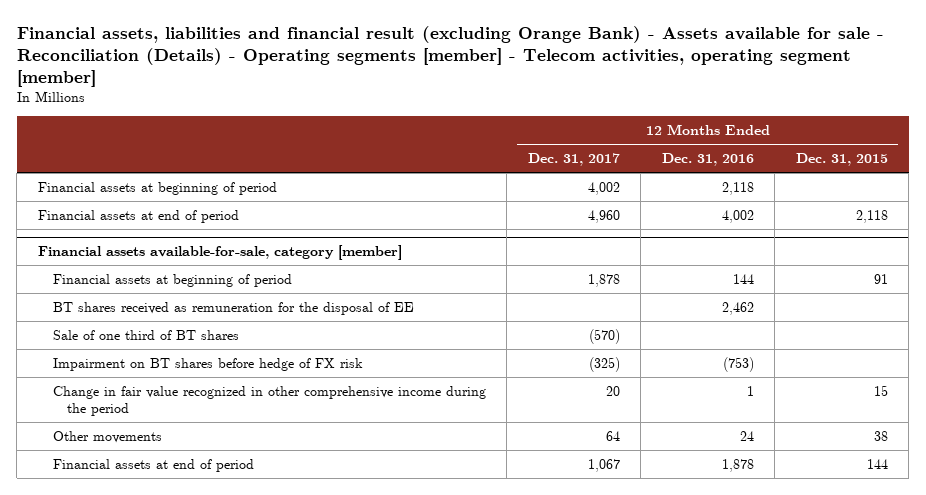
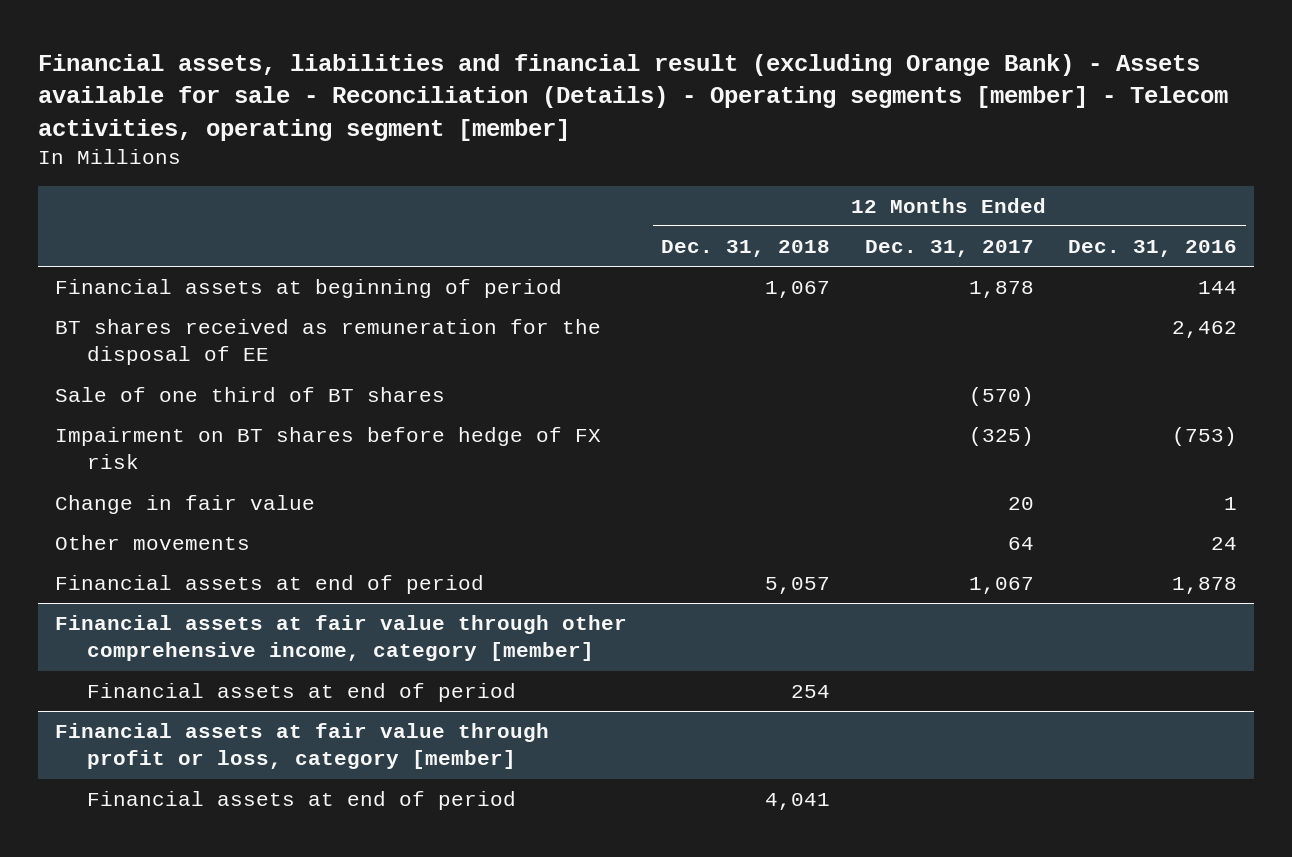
- | 12 Months Ended Dec. 31, 2017 | 12 Months Ended Dec. 31, 2016 | 12 Months Ended Dec. 31, 2015
+ | 12 Months Ended Dec. 31, 2018 | 12 Months Ended Dec. 31, 2017 | 12 Months Ended Dec. 31, 2016
- Financial assets at beginning of period | 4,002 | 2,118 |
- Financial assets at end of period | 4,960 | 4,002 | 2,118
- Financial assets available-for-sale, category [member]
- Change in fair value recognized in other comprehensive income during the period | 20 | 1 | 15
+ Change in fair value | | 20 | 1
+ Financial assets at fair value through other comprehensive income, category [member]
+ Financial assets at end of period | 254 | |
+ Financial assets at fair value through profit or loss, category [member]
+ Financial assets at end of period | 4,041 | |

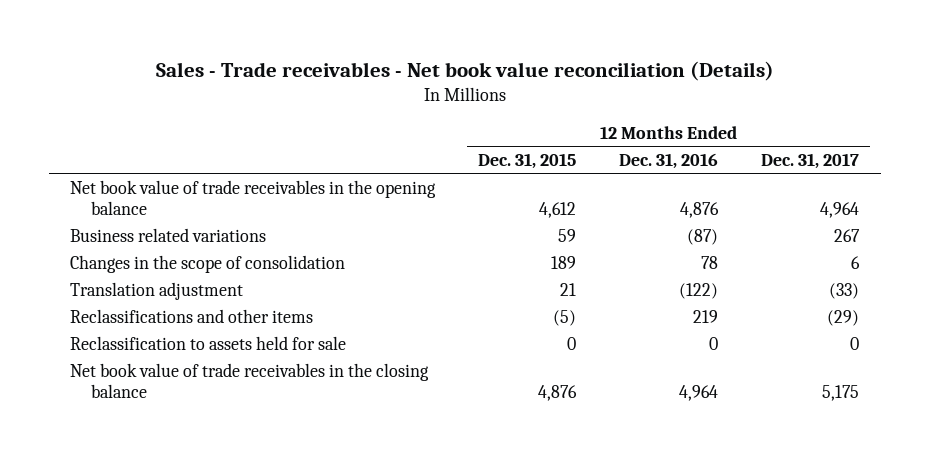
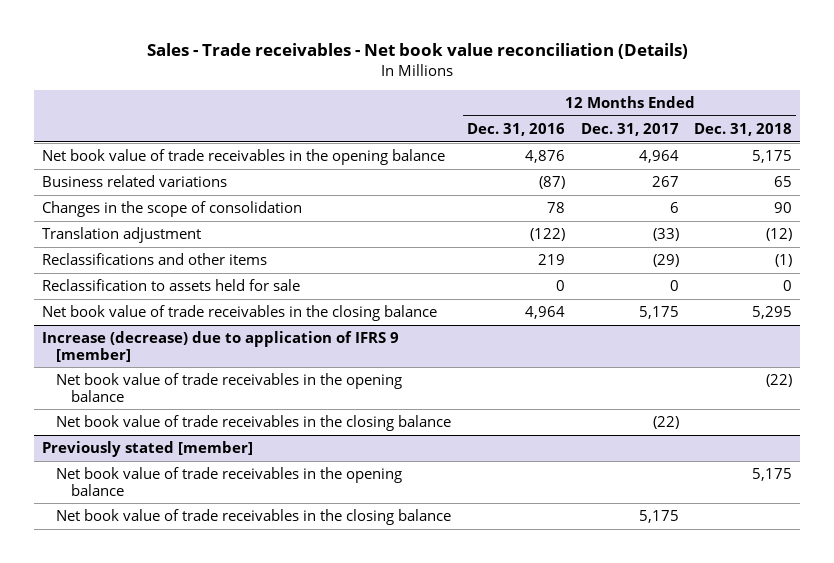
- | 12 Months Ended Dec. 31, 2015 | 12 Months Ended Dec. 31, 2016 | 12 Months Ended Dec. 31, 2017
+ | 12 Months Ended Dec. 31, 2016 | 12 Months Ended Dec. 31, 2017 | 12 Months Ended Dec. 31, 2018
+ Increase (decrease) due to application of IFRS 9 [member]
+ Net book value of trade receivables in the opening balance | | | (22)
+ Net book value of trade receivables in the closing balance | | (22) |
+ Previously stated [member]
+ Net book value of trade receivables in the opening balance | | | 5,175
+ Net book value of trade receivables in the closing balance | | 5,175 |

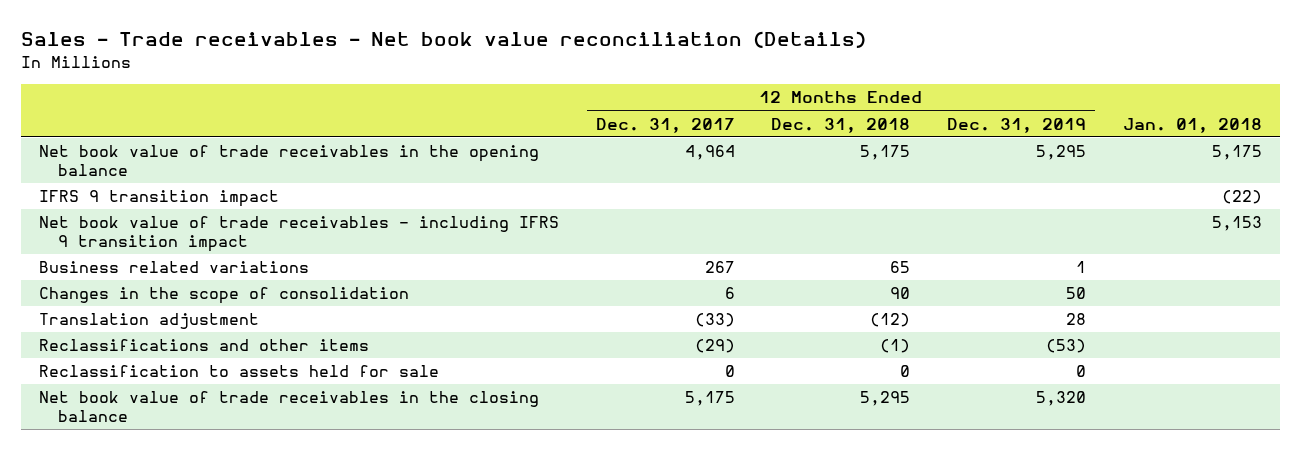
- | 12 Months Ended Dec. 31, 2016 | 12 Months Ended Dec. 31, 2017 | 12 Months Ended Dec. 31, 2018
+ | 12 Months Ended Dec. 31, 2017 | 12 Months Ended Dec. 31, 2018 | 12 Months Ended Dec. 31, 2019 | Jan. 01, 2018
+ IFRS 9 transition impact | | | | (22)
+ Net book value of trade receivables - including IFRS 9 transition impact | | | | 5,153
- Increase (decrease) due to application of IFRS 9 [member]
- Net book value of trade receivables in the opening balance | | | (22)
- Net book value of trade receivables in the closing balance | | (22) |
- Previously stated [member]
- Net book value of trade receivables in the opening balance | | | 5,175
- Net book value of trade receivables in the closing balance | | 5,175 |

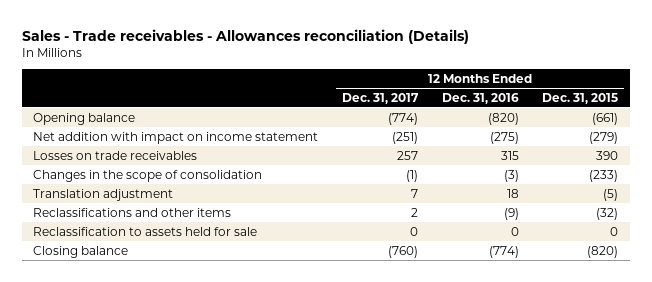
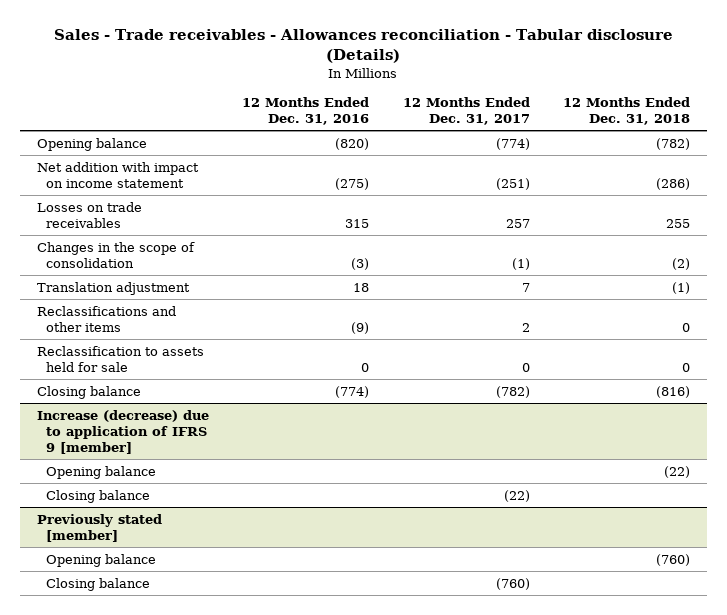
- Sales - Trade receivables - Allowances reconciliation (Details)
+ Sales - Trade receivables - Allowances reconciliation - Tabular disclosure (Details)
- | 12 Months Ended Dec. 31, 2017 | 12 Months Ended Dec. 31, 2016 | 12 Months Ended Dec. 31, 2015
+ | 12 Months Ended Dec. 31, 2016 | 12 Months Ended Dec. 31, 2017 | 12 Months Ended Dec. 31, 2018
- Closing balance | (760) | (774) | (820)
+ Closing balance | (774) | (782) | (816)
+ Increase (decrease) due to application of IFRS 9 [member]
+ Opening balance | | | (22)
+ Closing balance | | (22) |
+ Previously stated [member]
+ Opening balance | | | (760)
+ Closing balance | | (760) |

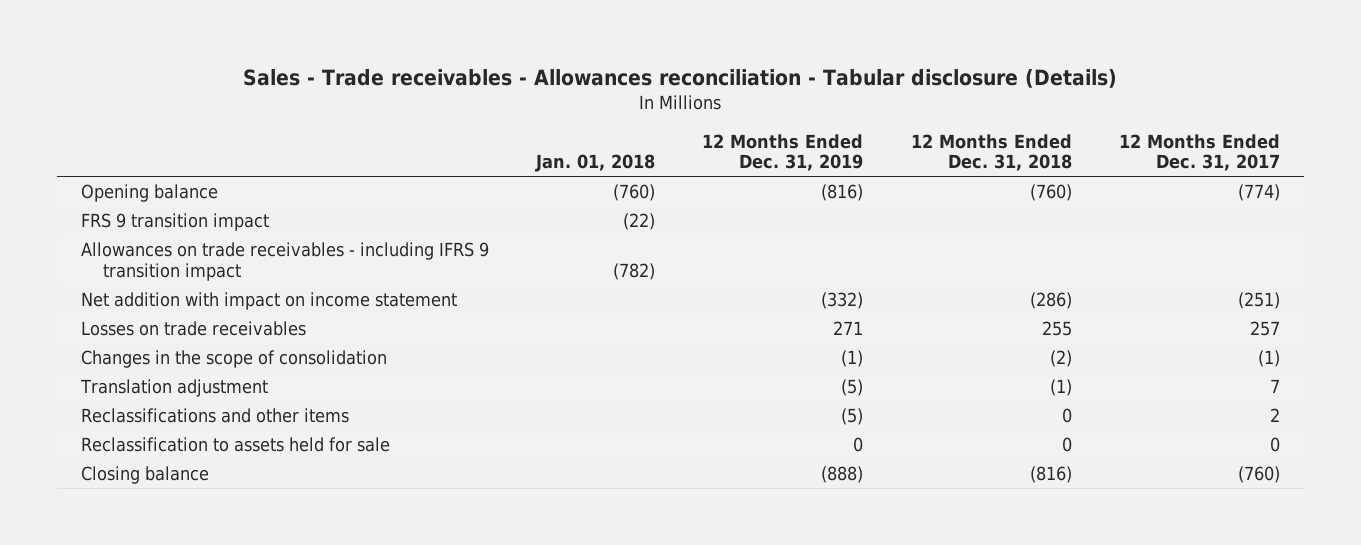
- | 12 Months Ended Dec. 31, 2016 | 12 Months Ended Dec. 31, 2017 | 12 Months Ended Dec. 31, 2018
+ | Jan. 01, 2018 | 12 Months Ended Dec. 31, 2019 | 12 Months Ended Dec. 31, 2018 | 12 Months Ended Dec. 31, 2017
- Opening balance | (820) | (774) | (782)
+ Opening balance | (760) | (816) | (760) | (774)
+ FRS 9 transition impact | (22) | | |
+ Allowances on trade receivables - including IFRS 9 transition impact | (782) | | |
- Closing balance | (774) | (782) | (816)
- Increase (decrease) due to application of IFRS 9 [member]
- Opening balance | | | (22)
- Closing balance | | (22) |
- Previously stated [member]
- Opening balance | | | (760)
- Closing balance | | (760) |
+ Closing balance | | (888) | (816) | (760)

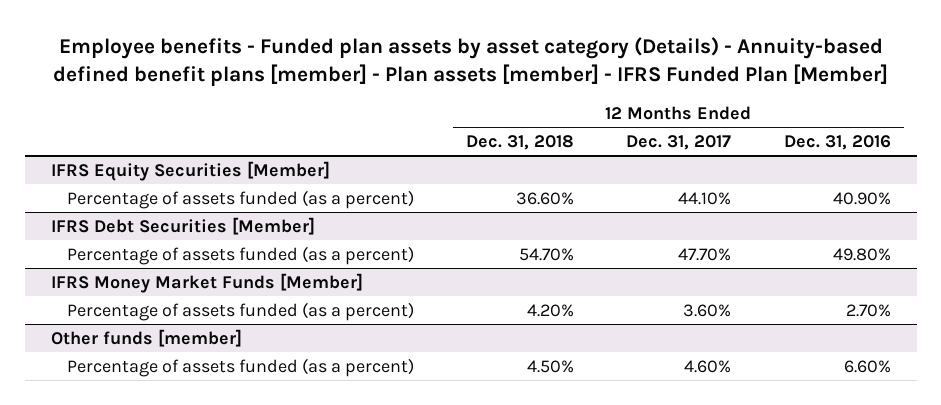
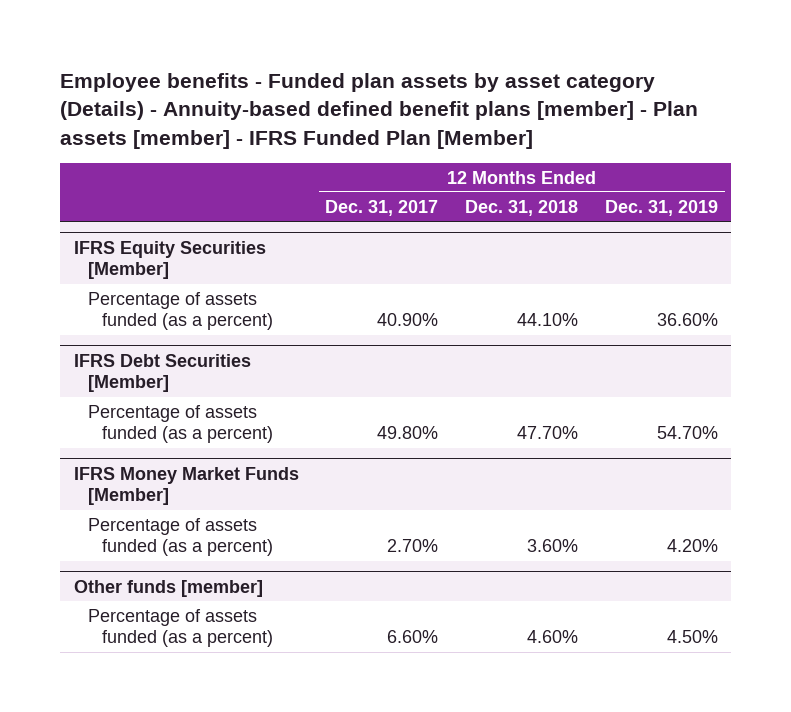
- | 12 Months Ended Dec. 31, 2018 | 12 Months Ended Dec. 31, 2017 | 12 Months Ended Dec. 31, 2016
+ | 12 Months Ended Dec. 31, 2017 | 12 Months Ended Dec. 31, 2018 | 12 Months Ended Dec. 31, 2019
@ IFRS Equity Securities [Member]
- Percentage of assets funded (as a percent) | 36.60% | 44.10% | 40.90%
+ Percentage of assets funded (as a percent) | 40.90% | 44.10% | 36.60%
@ IFRS Debt Securities [Member]
- Percentage of assets funded (as a percent) | 54.70% | 47.70% | 49.80%
+ Percentage of assets funded (as a percent) | 49.80% | 47.70% | 54.70%
@ IFRS Money Market Funds [Member]
- Percentage of assets funded (as a percent) | 4.20% | 3.60% | 2.70%
+ Percentage of assets funded (as a percent) | 2.70% | 3.60% | 4.20%
@ Other funds [member]
- Percentage of assets funded (as a percent) | 4.50% | 4.60% | 6.60%
+ Percentage of assets funded (as a percent) | 6.60% | 4.60% | 4.50%

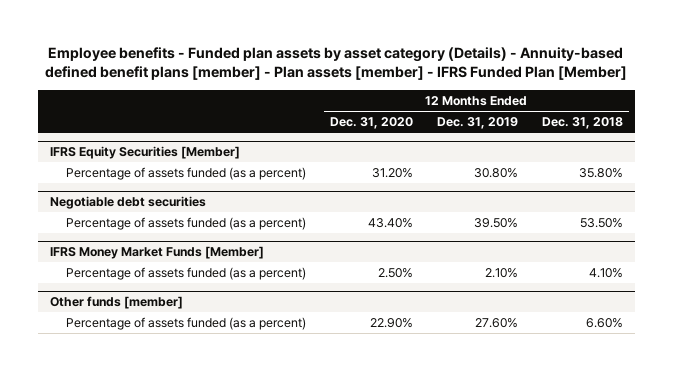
- | 12 Months Ended Dec. 31, 2017 | 12 Months Ended Dec. 31, 2018 | 12 Months Ended Dec. 31, 2019
+ | 12 Months Ended Dec. 31, 2020 | 12 Months Ended Dec. 31, 2019 | 12 Months Ended Dec. 31, 2018
@ IFRS Equity Securities [Member]
- Percentage of assets funded (as a percent) | 40.90% | 44.10% | 36.60%
- IFRS Debt Securities [Member]
- Percentage of assets funded (as a percent) | 49.80% | 47.70% | 54.70%
@ IFRS Equity Securities [Member]
+ Percentage of assets funded (as a percent) | 31.20% | 30.80% | 35.80%
+ Negotiable debt securities
+ Percentage of assets funded (as a percent) | 43.40% | 39.50% | 53.50%
@ IFRS Money Market Funds [Member]
- Percentage of assets funded (as a percent) | 2.70% | 3.60% | 4.20%
+ Percentage of assets funded (as a percent) | 2.50% | 2.10% | 4.10%
@ Other funds [member]
- Percentage of assets funded (as a percent) | 6.60% | 4.60% | 4.50%
+ Percentage of assets funded (as a percent) | 22.90% | 27.60% | 6.60%

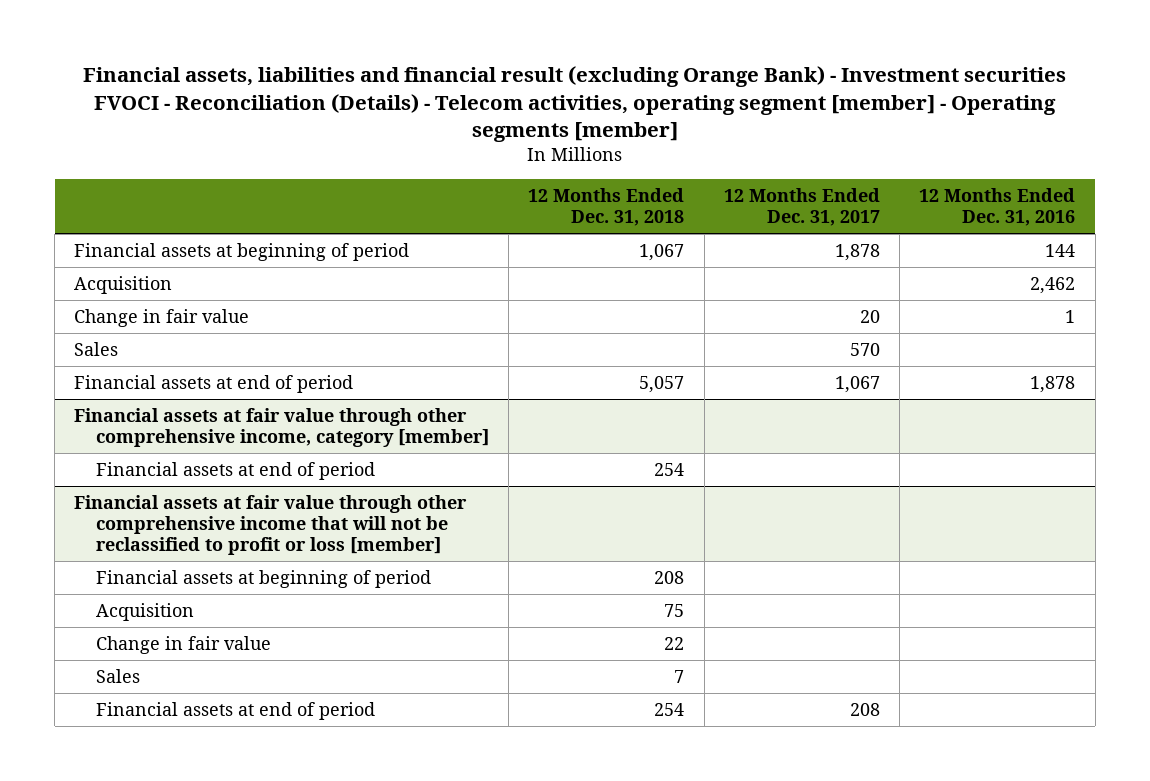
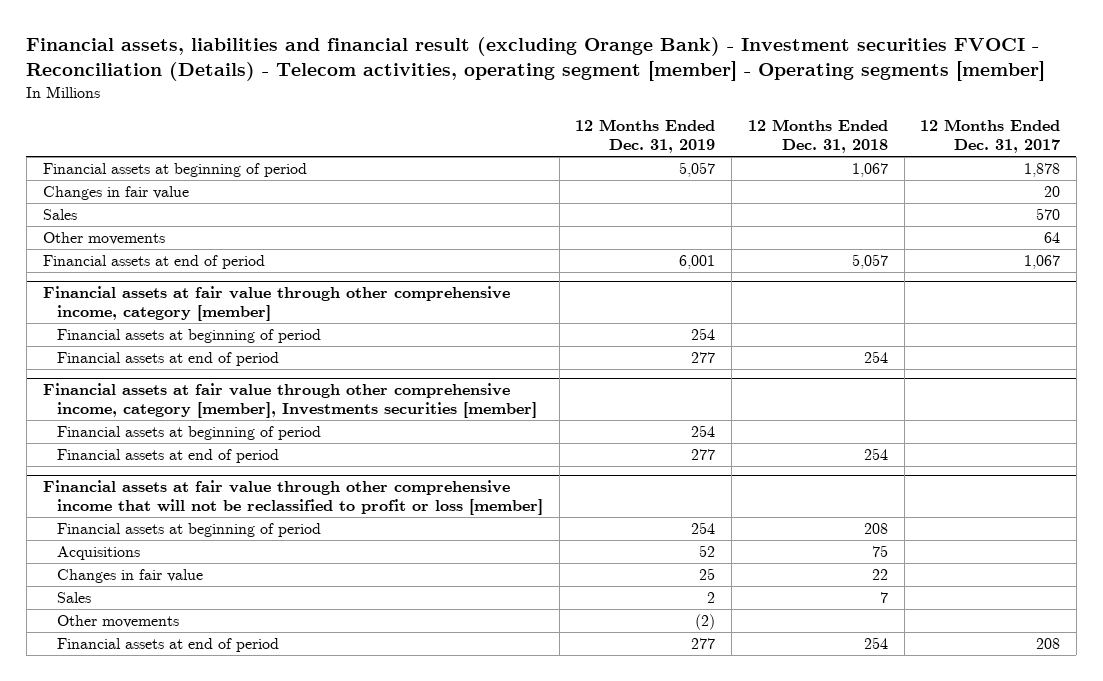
- | 12 Months Ended Dec. 31, 2018 | 12 Months Ended Dec. 31, 2017 | 12 Months Ended Dec. 31, 2016
+ | 12 Months Ended Dec. 31, 2019 | 12 Months Ended Dec. 31, 2018 | 12 Months Ended Dec. 31, 2017
- Acquisition | | | 2,462
- Change in fair value | | 20 | 1
+ Changes in fair value | | | 20
+ Other movements | | | 64
@ Financial assets at fair value through other comprehensive income, category [member]
+ Financial assets at beginning of period | 254 | |
+ Financial assets at fair value through other comprehensive income, category [member], Investments securities [member]
+ Financial assets at beginning of period | 254 | |
+ Financial assets at end of period | 277 | 254 |
@ Financial assets at fair value through other comprehensive income that will not be reclassified to profit or loss [member]
- Acquisition | 75 | |
- Change in fair value | 22 | |
+ Acquisitions | 52 | 75 |
+ Changes in fair value | 25 | 22 |
+ Other movements | (2) | |

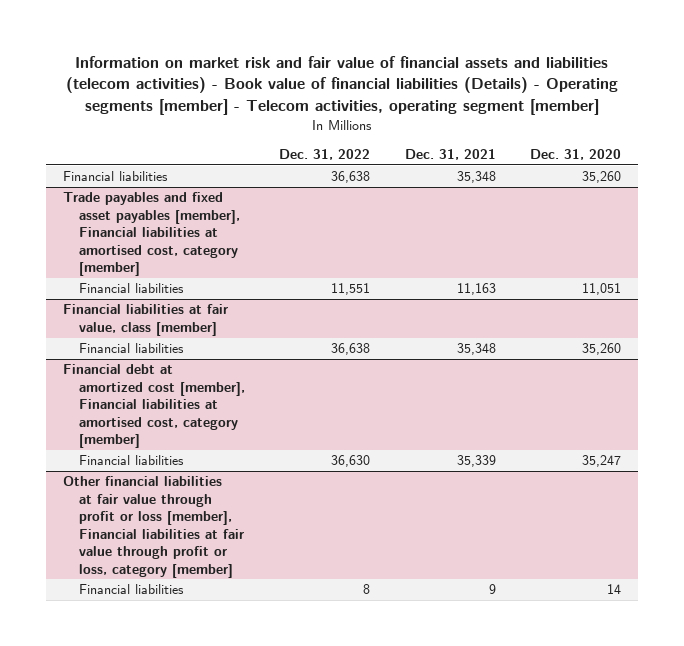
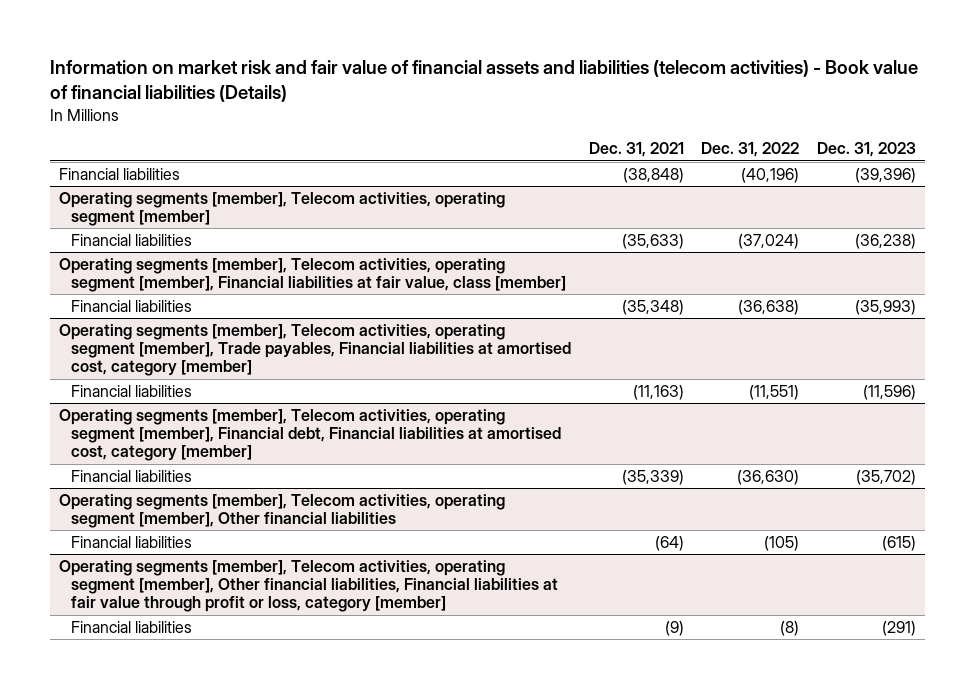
- Information on market risk and fair value of financial assets and liabilities (telecom activities) - Book value of financial liabilities (Details) - Operating segments [member] - Telecom activities, operating segment [member]
+ Information on market risk and fair value of financial assets and liabilities (telecom activities) - Book value of financial liabilities (Details)
- | Dec. 31, 2022 | Dec. 31, 2021 | Dec. 31, 2020
+ | Dec. 31, 2021 | Dec. 31, 2022 | Dec. 31, 2023
- Financial liabilities | 36,638 | 35,348 | 35,260
- Trade payables and fixed asset payables [member], Financial liabilities at amortised cost, category [member]
- Financial liabilities | 11,551 | 11,163 | 11,051
- Financial liabilities at fair value, class [member]
- Financial liabilities | 36,638 | 35,348 | 35,260
- Financial debt at amortized cost [member], Financial liabilities at amortised cost, category [member]
- Financial liabilities | 36,630 | 35,339 | 35,247
- Other financial liabilities at fair value through profit or loss [member], Financial liabilities at fair value through profit or loss, category [member]
- Financial liabilities | 8 | 9 | 14
+ Financial liabilities | (38,848) | (40,196) | (39,396)
+ Operating segments [member], Telecom activities, operating segment [member]
+ Financial liabilities | (35,633) | (37,024) | (36,238)
+ Operating segments [member], Telecom activities, operating segment [member], Financial liabilities at fair value, class [member]
+ Financial liabilities | (35,348) | (36,638) | (35,993)
+ Operating segments [member], Telecom activities, operating segment [member], Trade payables, Financial liabilities at amortised cost, category [member]
+ Financial liabilities | (11,163) | (11,551) | (11,596)
+ Operating segments [member], Telecom activities, operating segment [member], Financial debt, Financial liabilities at amortised cost, category [member]
+ Financial liabilities | (35,339) | (36,630) | (35,702)
+ Operating segments [member], Telecom activities, operating segment [member], Other financial liabilities
+ Financial liabilities | (64) | (105) | (615)
+ Operating segments [member], Telecom activities, operating segment [member], Other financial liabilities, Financial liabilities at fair value through profit or loss, category [member]
+ Financial liabilities | (9) | (8) | (291)

